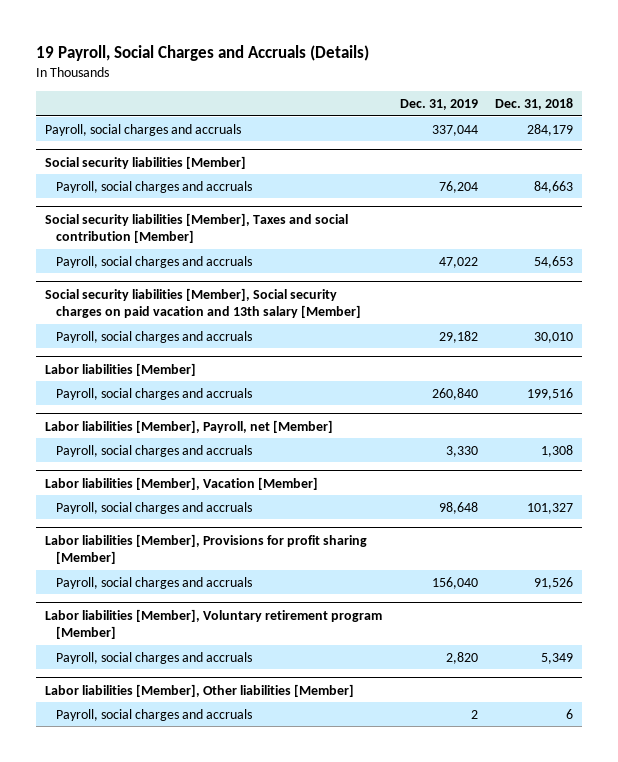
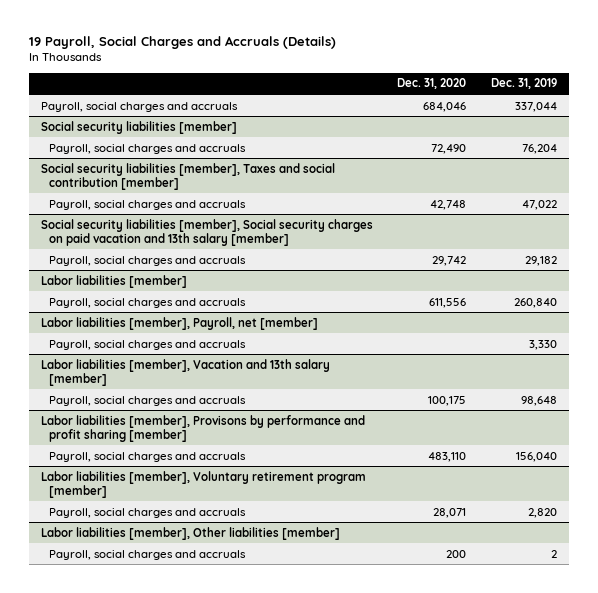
- | Dec. 31, 2019 | Dec. 31, 2018
+ | Dec. 31, 2020 | Dec. 31, 2019
- Social security liabilities [Member]
+ Social security liabilities [member]
- Social security liabilities [Member], Taxes and social contribution [Member]
+ Social security liabilities [member], Taxes and social contribution [member]
- Social security liabilities [Member], Social security charges on paid vacation and 13th salary [Member]
+ Social security liabilities [member], Social security charges on paid vacation and 13th salary [member]
- Labor liabilities [Member]
+ Labor liabilities [member]
- Labor liabilities [Member], Payroll, net [Member]
+ Labor liabilities [member], Payroll, net [member]
- Labor liabilities [Member], Vacation [Member]
+ Labor liabilities [member], Vacation and 13th salary [member]
- Labor liabilities [Member], Provisions for profit sharing [Member]
+ Labor liabilities [member], Provisons by performance and profit sharing [member]
- Labor liabilities [Member], Voluntary retirement program [Member]
+ Labor liabilities [member], Voluntary retirement program [member]
- Labor liabilities [Member], Other liabilities [Member]
+ Labor liabilities [member], Other liabilities [member]

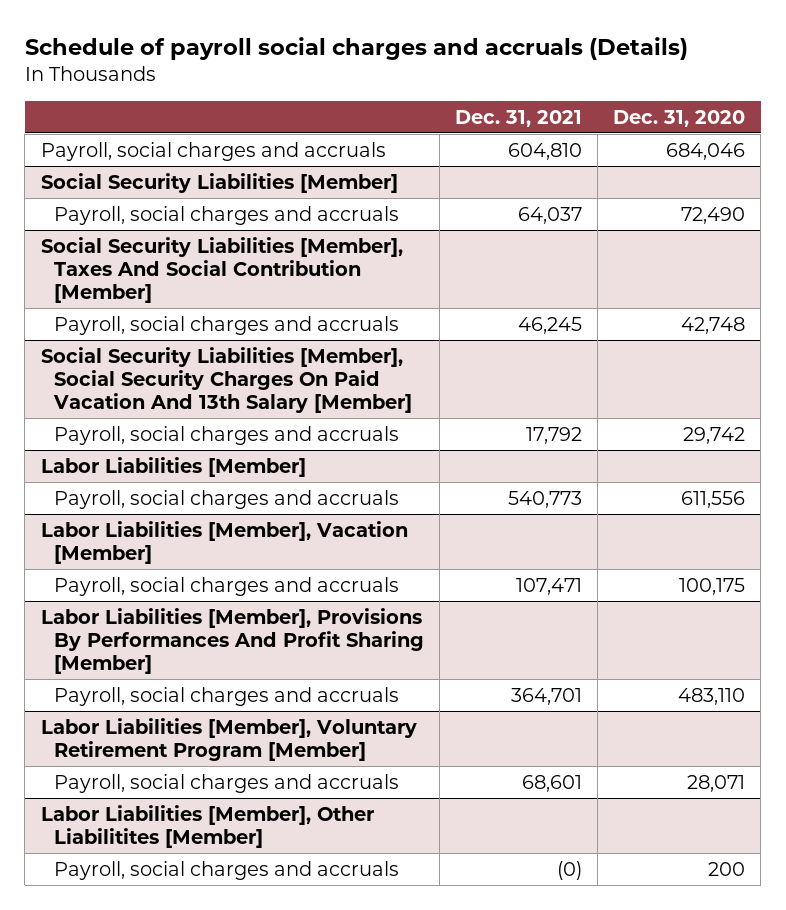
- 19 Payroll, Social Charges and Accruals (Details)
+ Schedule of payroll social charges and accruals (Details)
- | Dec. 31, 2020 | Dec. 31, 2019
+ | Dec. 31, 2021 | Dec. 31, 2020
- Social security liabilities [member]
+ Social Security Liabilities [Member]
- Social security liabilities [member], Taxes and social contribution [member]
+ Social Security Liabilities [Member], Taxes And Social Contribution [Member]
- Social security liabilities [member], Social security charges on paid vacation and 13th salary [member]
+ Social Security Liabilities [Member], Social Security Charges On Paid Vacation And 13th Salary [Member]
- Labor liabilities [member]
+ Labor Liabilities [Member]
- Labor liabilities [member], Payroll, net [member]
- Payroll, social charges and accruals | | 3,330
- Labor liabilities [member], Vacation and 13th salary [member]
+ Labor Liabilities [Member], Vacation [Member]
- Labor liabilities [member], Provisons by performance and profit sharing [member]
+ Labor Liabilities [Member], Provisions By Performances And Profit Sharing [Member]
- Labor liabilities [member], Voluntary retirement program [member]
+ Labor Liabilities [Member], Voluntary Retirement Program [Member]
- Labor liabilities [member], Other liabilities [member]
+ Labor Liabilities [Member], Other Liabilitites [Member]

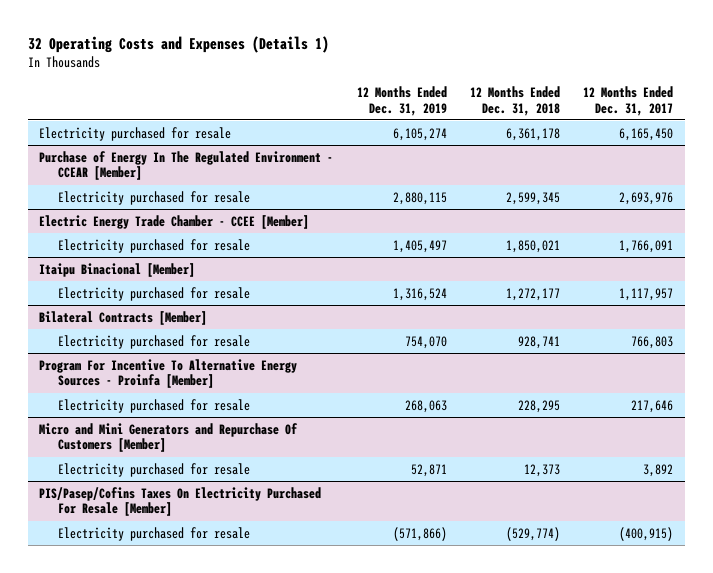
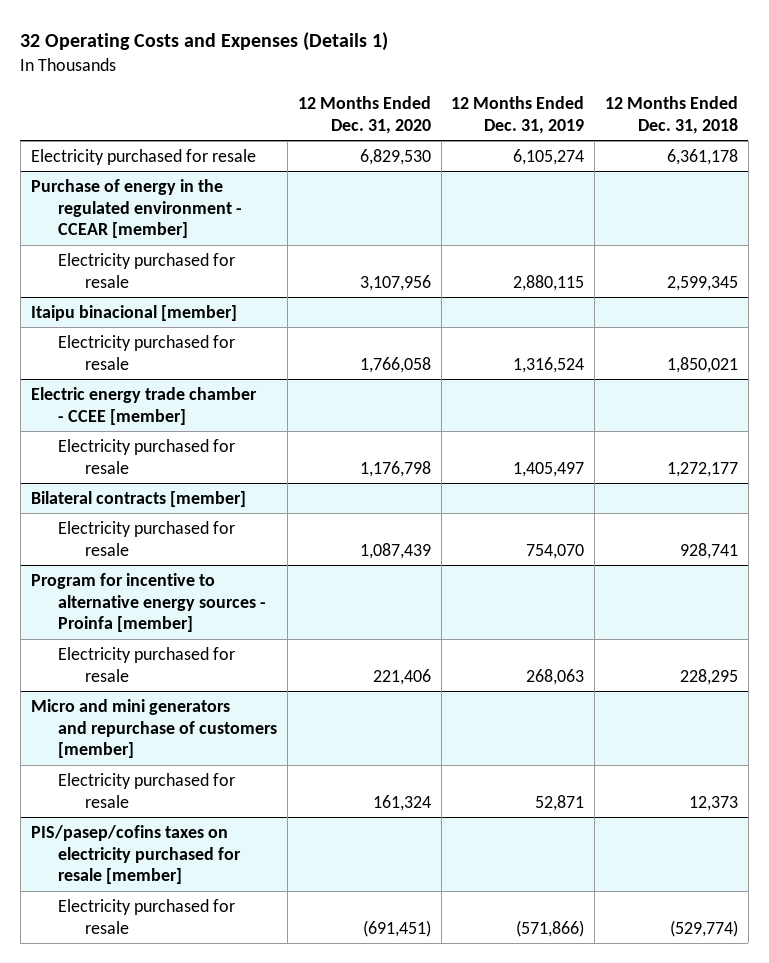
- | 12 Months Ended Dec. 31, 2019 | 12 Months Ended Dec. 31, 2018 | 12 Months Ended Dec. 31, 2017
+ | 12 Months Ended Dec. 31, 2020 | 12 Months Ended Dec. 31, 2019 | 12 Months Ended Dec. 31, 2018
- Purchase of Energy In The Regulated Environment - CCEAR [Member]
+ Purchase of energy in the regulated environment - CCEAR [member]
- Electric Energy Trade Chamber - CCEE [Member]
- Electricity purchased for resale | 1,405,497 | 1,850,021 | 1,766,091
- Itaipu Binacional [Member]
- Electricity purchased for resale | 1,316,524 | 1,272,177 | 1,117,957
- Bilateral Contracts [Member]
+ Itaipu binacional [member]
+ Electricity purchased for resale | 1,766,058 | 1,316,524 | 1,850,021
+ Electric energy trade chamber - CCEE [member]
+ Electricity purchased for resale | 1,176,798 | 1,405,497 | 1,272,177
+ Bilateral contracts [member]
- Program For Incentive To Alternative Energy Sources - Proinfa [Member]
+ Program for incentive to alternative energy sources - Proinfa [member]
- Micro and Mini Generators and Repurchase Of Customers [Member]
+ Micro and mini generators and repurchase of customers [member]
- PIS/Pasep/Cofins Taxes On Electricity Purchased For Resale [Member]
+ PIS/pasep/cofins taxes on electricity purchased for resale [member]

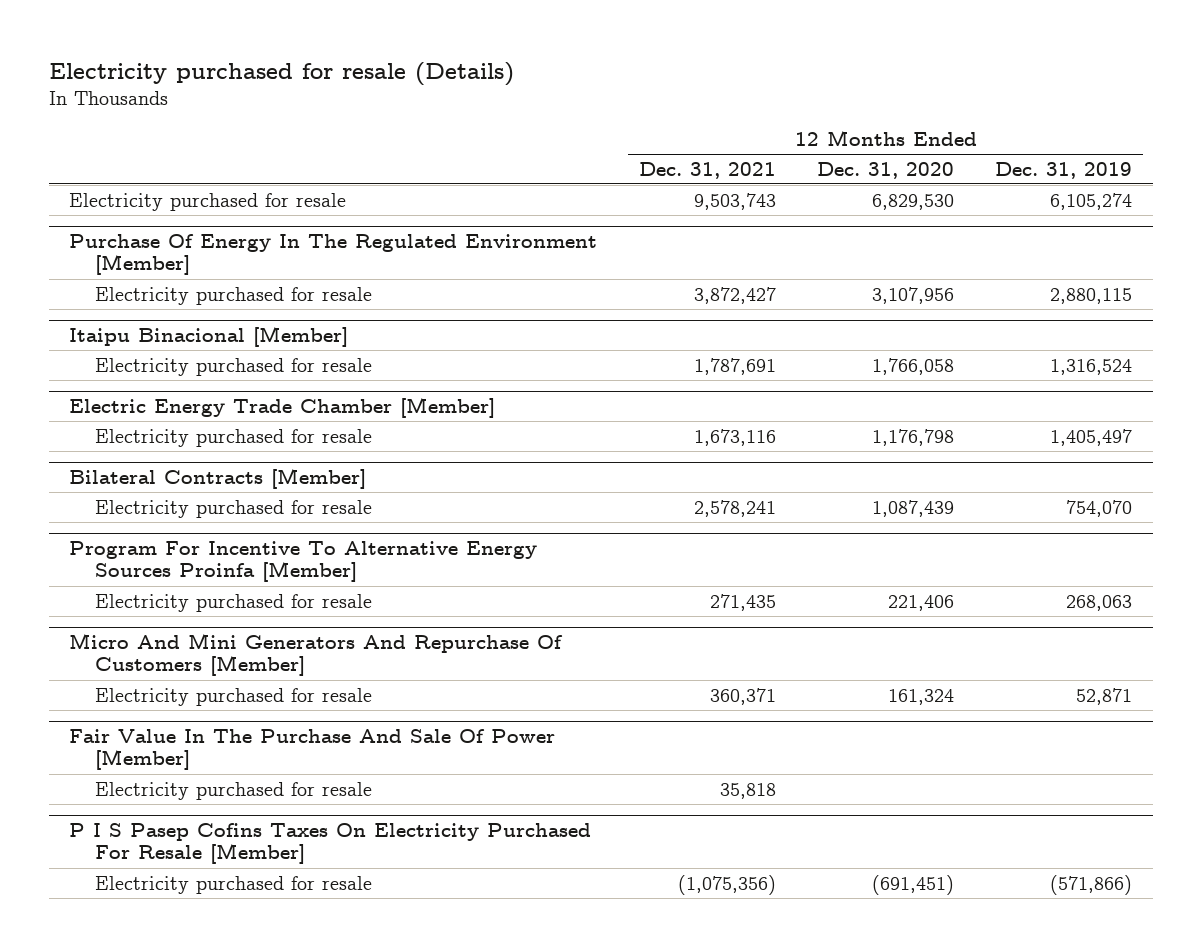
- 32 Operating Costs and Expenses (Details 1)
+ Electricity purchased for resale (Details)
- | 12 Months Ended Dec. 31, 2020 | 12 Months Ended Dec. 31, 2019 | 12 Months Ended Dec. 31, 2018
+ | 12 Months Ended Dec. 31, 2021 | 12 Months Ended Dec. 31, 2020 | 12 Months Ended Dec. 31, 2019
- Purchase of energy in the regulated environment - CCEAR [member]
+ Purchase Of Energy In The Regulated Environment [Member]
- Itaipu binacional [member]
+ Itaipu Binacional [Member]
- Electric energy trade chamber - CCEE [member]
+ Electric Energy Trade Chamber [Member]
- Bilateral contracts [member]
+ Bilateral Contracts [Member]
- Program for incentive to alternative energy sources - Proinfa [member]
+ Program For Incentive To Alternative Energy Sources Proinfa [Member]
- Micro and mini generators and repurchase of customers [member]
+ Micro And Mini Generators And Repurchase Of Customers [Member]
- PIS/pasep/cofins taxes on electricity purchased for resale [member]
+ Fair Value In The Purchase And Sale Of Power [Member]
+ Electricity purchased for resale | 35,818 | |
+ P I S Pasep Cofins Taxes On Electricity Purchased For Resale [Member]

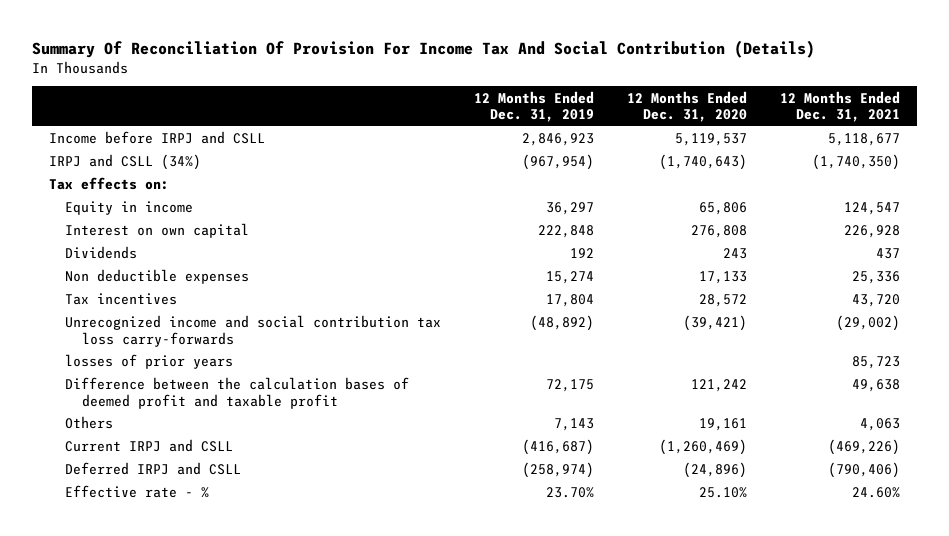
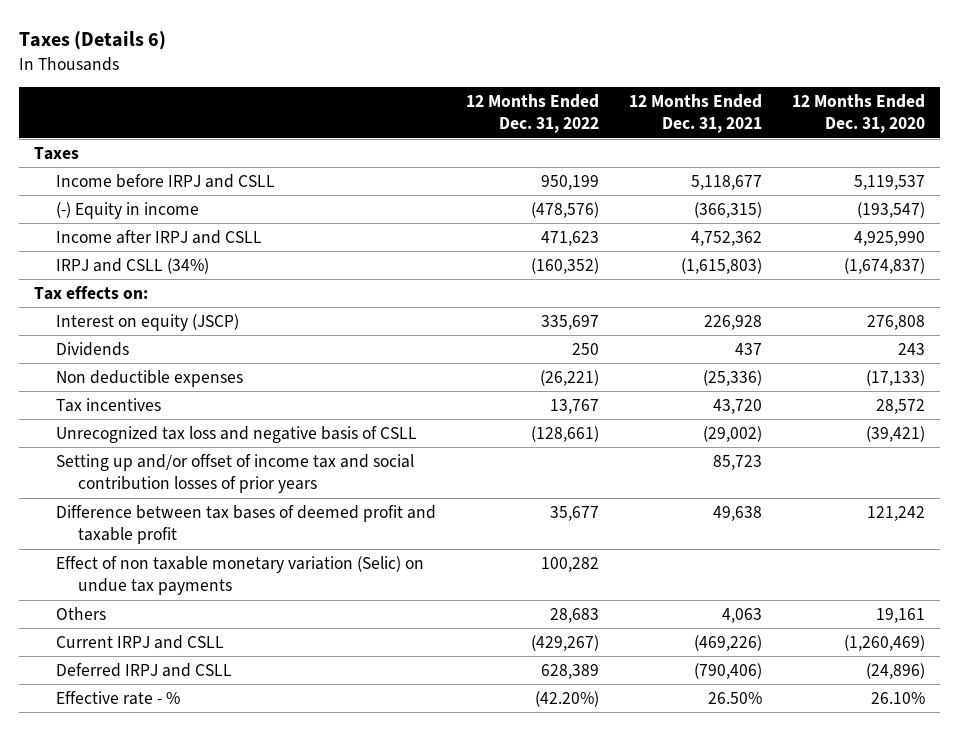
- Summary Of Reconciliation Of Provision For Income Tax And Social Contribution (Details)
+ Taxes (Details 6)
- | 12 Months Ended Dec. 31, 2019 | 12 Months Ended Dec. 31, 2020 | 12 Months Ended Dec. 31, 2021
+ | 12 Months Ended Dec. 31, 2022 | 12 Months Ended Dec. 31, 2021 | 12 Months Ended Dec. 31, 2020
+ Taxes
- IRPJ and CSLL (34%) | (967,954) | (1,740,643) | (1,740,350)
+ (-) Equity in income | (478,576) | (366,315) | (193,547)
+ Income after IRPJ and CSLL | 471,623 | 4,752,362 | 4,925,990
+ IRPJ and CSLL (34%) | (160,352) | (1,615,803) | (1,674,837)
- Equity in income | 36,297 | 65,806 | 124,547
- Interest on own capital | 222,848 | 276,808 | 226,928
+ Interest on equity (JSCP) | 335,697 | 226,928 | 276,808
- Non deductible expenses | 15,274 | 17,133 | 25,336
+ Non deductible expenses | (26,221) | (25,336) | (17,133)
- Unrecognized income and social contribution tax loss carry-forwards | (48,892) | (39,421) | (29,002)
- losses of prior years | | | 85,723
- Difference between the calculation bases of deemed profit and taxable profit | 72,175 | 121,242 | 49,638
+ Unrecognized tax loss and negative basis of CSLL | (128,661) | (29,002) | (39,421)
+ Setting up and/or offset of income tax and social contribution losses of prior years | | 85,723 |
+ Difference between tax bases of deemed profit and taxable profit | 35,677 | 49,638 | 121,242
+ Effect of non taxable monetary variation (Selic) on undue tax payments | 100,282 | |
- Effective rate - % | 23.70% | 25.10% | 24.60%
+ Effective rate - % | (42.20%) | 26.50% | 26.10%

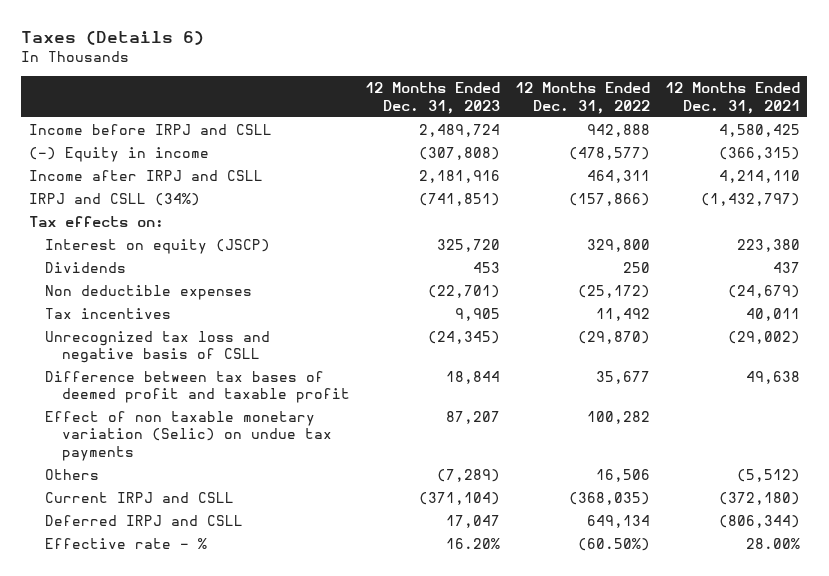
- | 12 Months Ended Dec. 31, 2022 | 12 Months Ended Dec. 31, 2021 | 12 Months Ended Dec. 31, 2020
+ | 12 Months Ended Dec. 31, 2023 | 12 Months Ended Dec. 31, 2022 | 12 Months Ended Dec. 31, 2021
- Taxes
- Income before IRPJ and CSLL | 950,199 | 5,118,677 | 5,119,537
- (-) Equity in income | (478,576) | (366,315) | (193,547)
- Income after IRPJ and CSLL | 471,623 | 4,752,362 | 4,925,990
- IRPJ and CSLL (34%) | (160,352) | (1,615,803) | (1,674,837)
+ Income before IRPJ and CSLL | 2,489,724 | 942,888 | 4,580,425
+ (-) Equity in income | (307,808) | (478,577) | (366,315)
+ Income after IRPJ and CSLL | 2,181,916 | 464,311 | 4,214,110
+ IRPJ and CSLL (34%) | (741,851) | (157,866) | (1,432,797)
- Interest on equity (JSCP) | 335,697 | 226,928 | 276,808
+ Interest on equity (JSCP) | 325,720 | 329,800 | 223,380
- Non deductible expenses | (26,221) | (25,336) | (17,133)
- Tax incentives | 13,767 | 43,720 | 28,572
- Unrecognized tax loss and negative basis of CSLL | (128,661) | (29,002) | (39,421)
- Setting up and/or offset of income tax and social contribution losses of prior years | | 85,723 |
+ Non deductible expenses | (22,701) | (25,172) | (24,679)
+ Tax incentives | 9,905 | 11,492 | 40,011
+ Unrecognized tax loss and negative basis of CSLL | (24,345) | (29,870) | (29,002)
- Others | 28,683 | 4,063 | 19,161
- Current IRPJ and CSLL | (429,267) | (469,226) | (1,260,469)
- Deferred IRPJ and CSLL | 628,389 | (790,406) | (24,896)
- Effective rate - % | (42.20%) | 26.50% | 26.10%
+ Others | (7,289) | 16,506 | (5,512)
+ Current IRPJ and CSLL | (371,104) | (368,035) | (372,180)
+ Deferred IRPJ and CSLL | 17,047 | 649,134 | (806,344)
+ Effective rate - % | 16.20% | (60.50%) | 28.00%

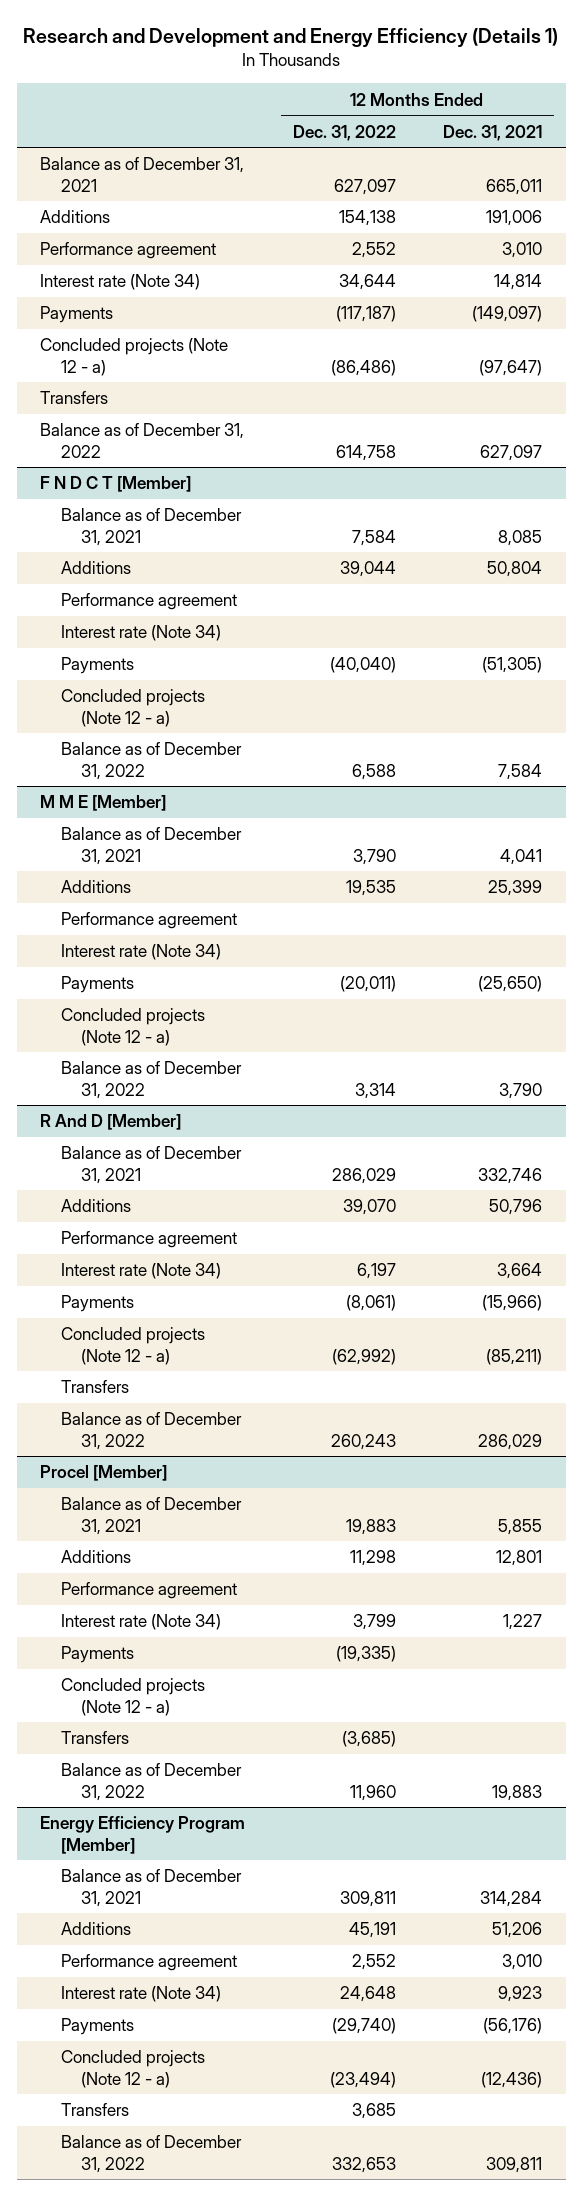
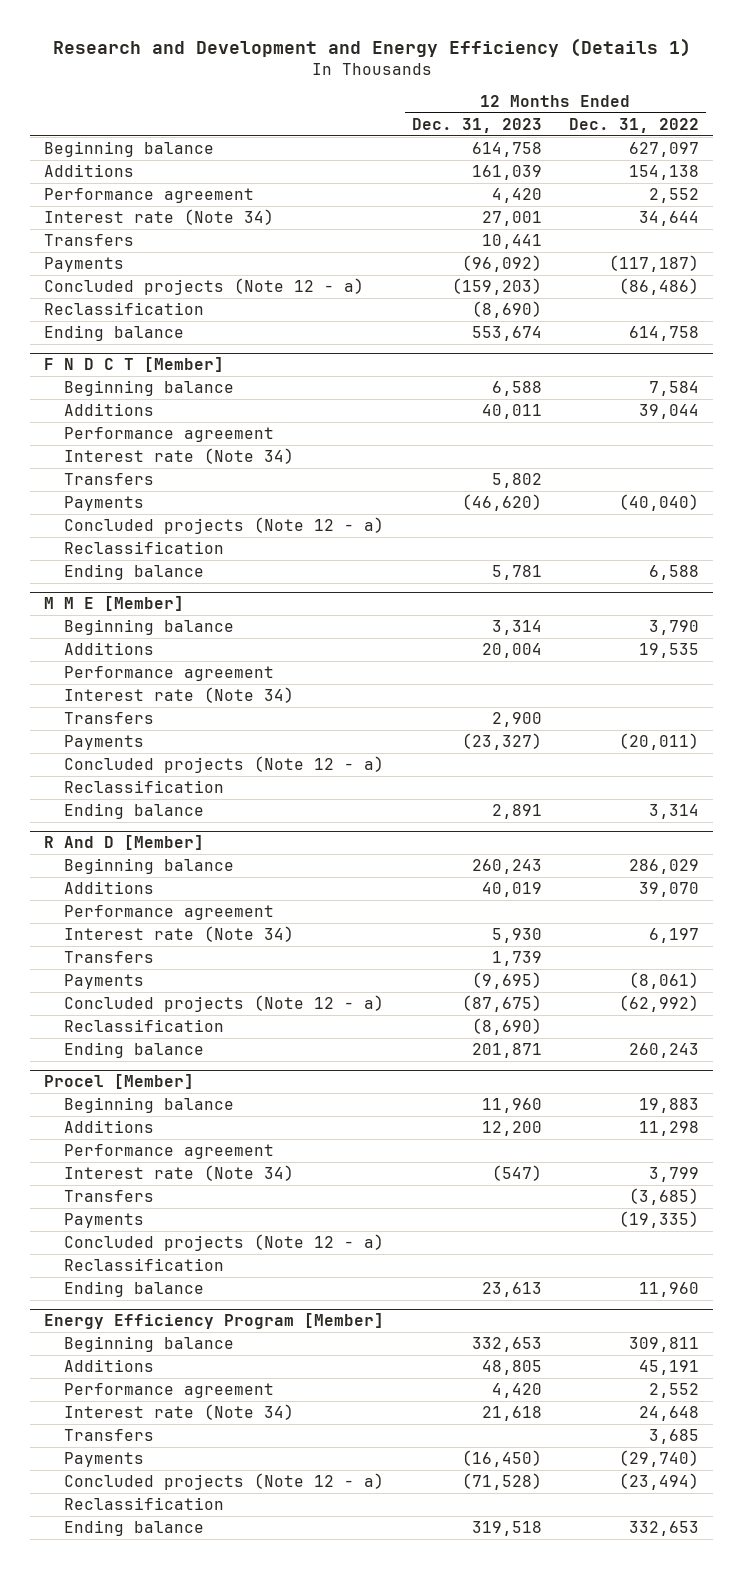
- | 12 Months Ended Dec. 31, 2022 | 12 Months Ended Dec. 31, 2021
+ | 12 Months Ended Dec. 31, 2023 | 12 Months Ended Dec. 31, 2022
- Balance as of December 31, 2021 | 627,097 | 665,011
+ Beginning balance | 614,758 | 627,097
moved up: Transfers | 10,441 |
- Balance as of December 31, 2022 | 614,758 | 627,097
+ Reclassification | (8,690) |
+ Ending balance | 553,674 | 614,758
@ F N D C T [Member]
- Balance as of December 31, 2021 | 7,584 | 8,085
+ Beginning balance | 6,588 | 7,584
+ Transfers | 5,802 |
- Balance as of December 31, 2022 | 6,588 | 7,584
+ Reclassification
+ Ending balance | 5,781 | 6,588
@ M M E [Member]
- Balance as of December 31, 2021 | 3,790 | 4,041
+ Beginning balance | 3,314 | 3,790
+ Transfers | 2,900 |
- Balance as of December 31, 2022 | 3,314 | 3,790
+ Reclassification
+ Ending balance | 2,891 | 3,314
@ R And D [Member]
- Balance as of December 31, 2021 | 286,029 | 332,746
+ Beginning balance | 260,243 | 286,029
moved up: Transfers | 1,739 |
- Balance as of December 31, 2022 | 260,243 | 286,029
+ Reclassification | (8,690) |
+ Ending balance | 201,871 | 260,243
@ Procel [Member]
- Balance as of December 31, 2021 | 19,883 | 5,855
+ Beginning balance | 11,960 | 19,883
moved up: Transfers | | (3,685)
- Balance as of December 31, 2022 | 11,960 | 19,883
+ Reclassification
+ Ending balance | 23,613 | 11,960
@ Energy Efficiency Program [Member]
- Balance as of December 31, 2021 | 309,811 | 314,284
+ Beginning balance | 332,653 | 309,811
moved up: Transfers | | 3,685
- Balance as of December 31, 2022 | 332,653 | 309,811
+ Reclassification
+ Ending balance | 319,518 | 332,653

